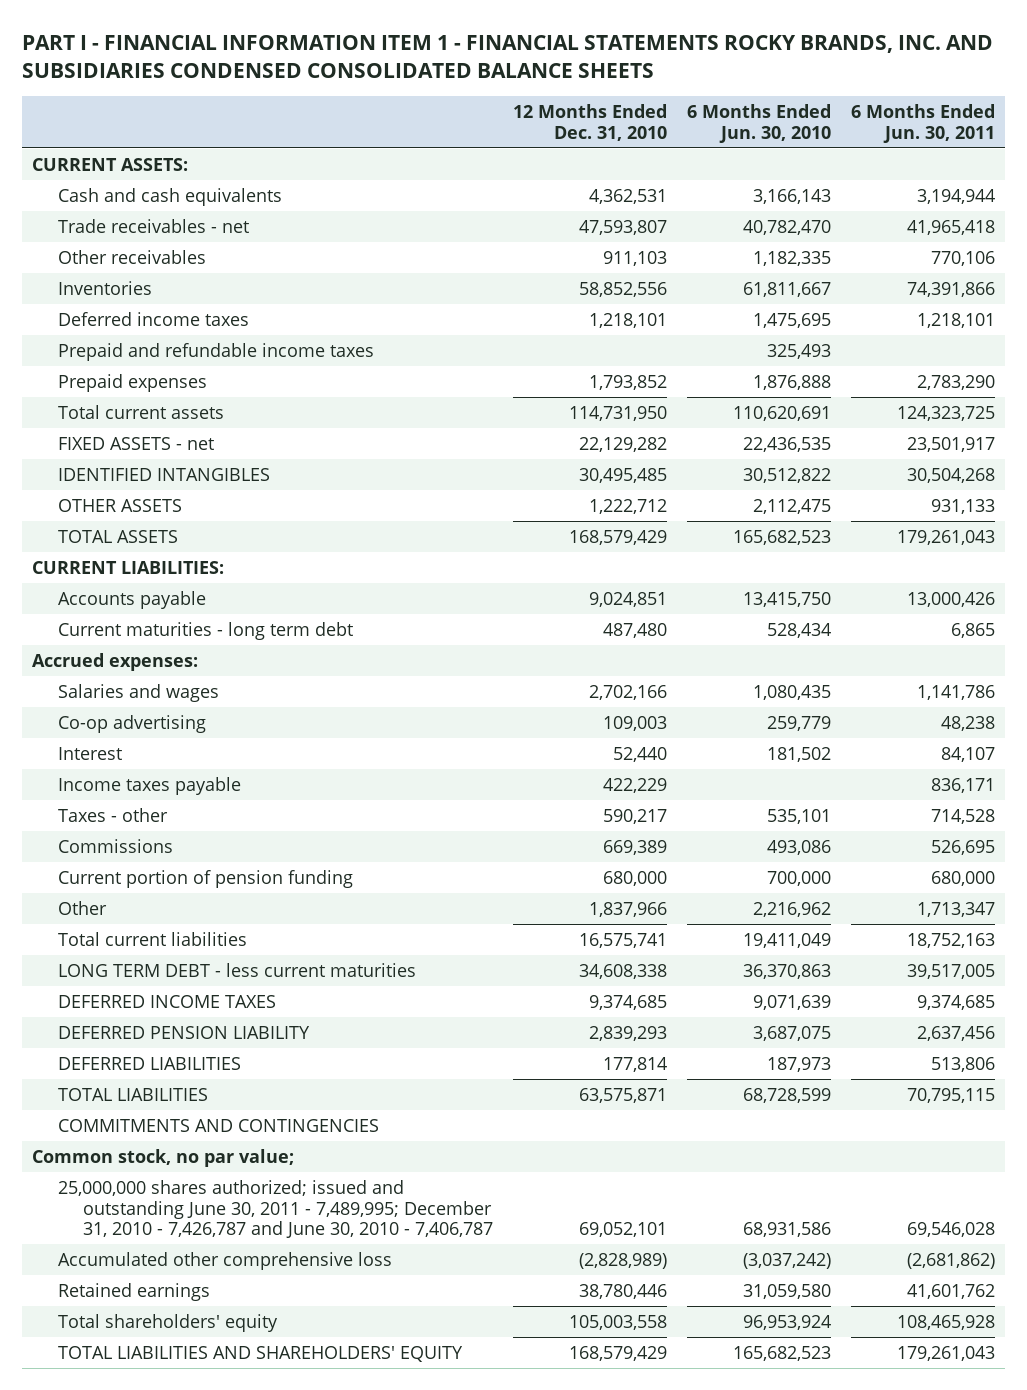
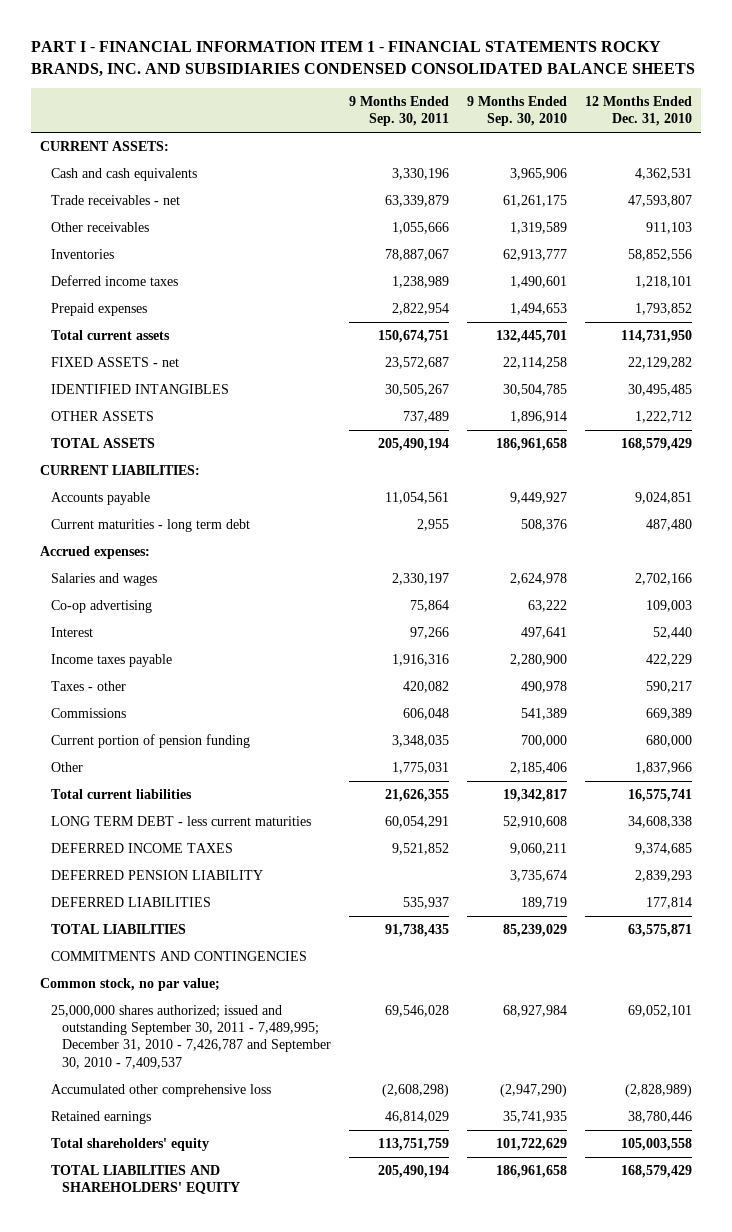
- | 12 Months Ended Dec. 31, 2010 | 6 Months Ended Jun. 30, 2010 | 6 Months Ended Jun. 30, 2011
+ | 9 Months Ended Sep. 30, 2011 | 9 Months Ended Sep. 30, 2010 | 12 Months Ended Dec. 31, 2010
- Prepaid and refundable income taxes | | 325,493 |
- 25,000,000 shares authorized; issued and outstanding June 30, 2011 - 7,489,995; December 31, 2010 - 7,426,787 and June 30, 2010 - 7,406,787 | 69,052,101 | 68,931,586 | 69,546,028
+ 25,000,000 shares authorized; issued and outstanding September 30, 2011 - 7,489,995; December 31, 2010 - 7,426,787 and September 30, 2010 - 7,409,537 | 69,546,028 | 68,927,984 | 69,052,101

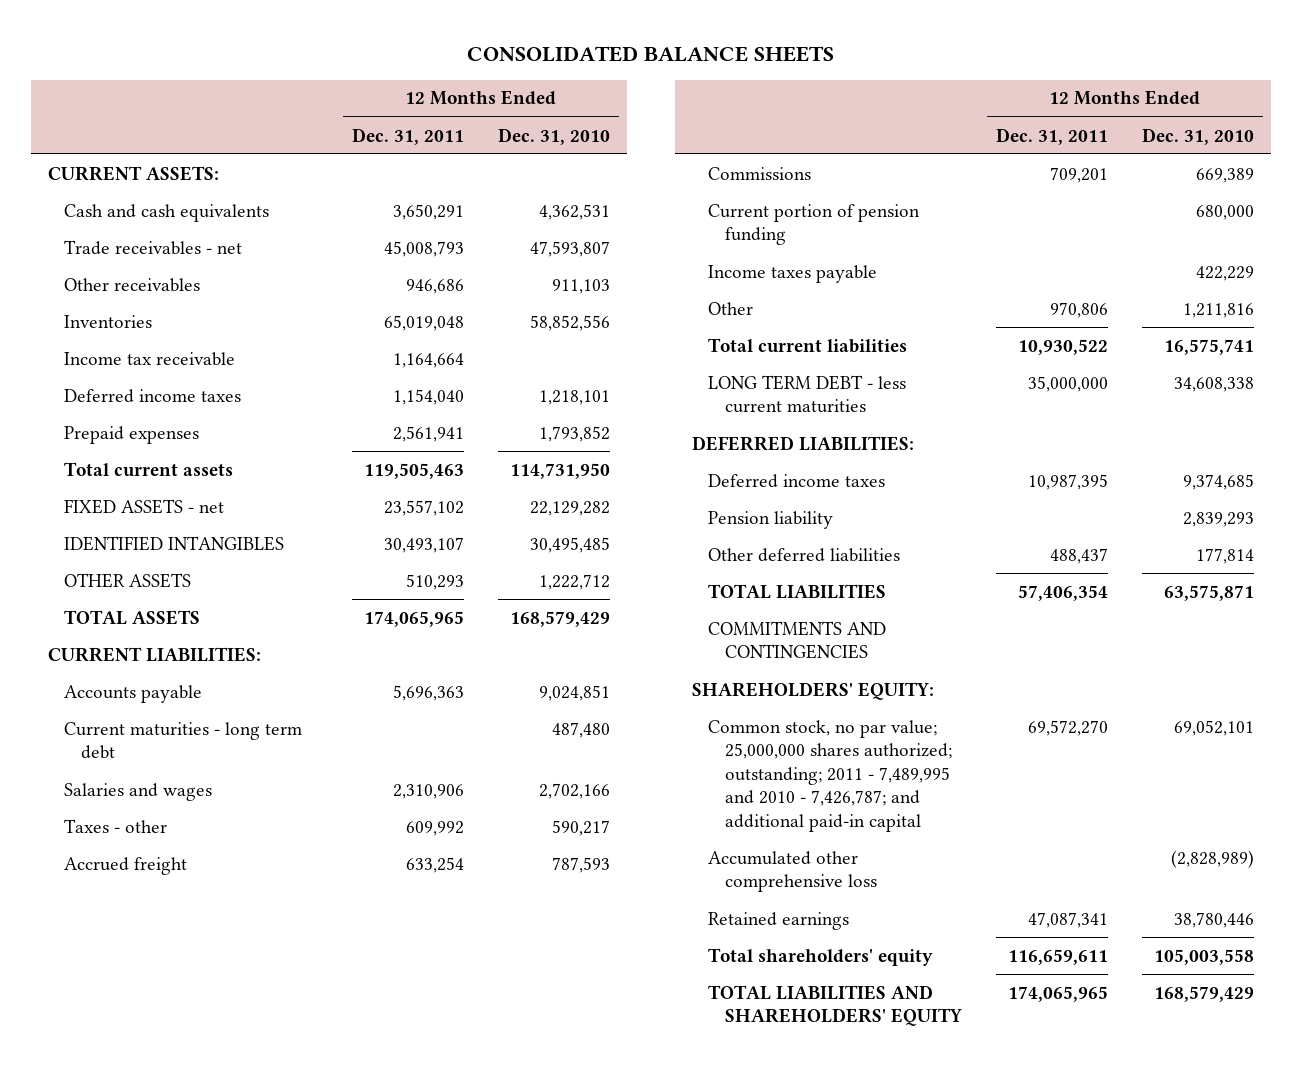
- PART I - FINANCIAL INFORMATION ITEM 1 - FINANCIAL STATEMENTS ROCKY BRANDS, INC. AND SUBSIDIARIES CONDENSED CONSOLIDATED BALANCE SHEETS
+ CONSOLIDATED BALANCE SHEETS
- | 9 Months Ended Sep. 30, 2011 | 9 Months Ended Sep. 30, 2010 | 12 Months Ended Dec. 31, 2010
+ | 12 Months Ended Dec. 31, 2011 | 12 Months Ended Dec. 31, 2010
+ Income tax receivable | 1,164,664 |
- Accrued expenses:
- Co-op advertising | 75,864 | 63,222 | 109,003
- Interest | 97,266 | 497,641 | 52,440
+ Accrued freight | 633,254 | 787,593
- Other | 1,775,031 | 2,185,406 | 1,837,966
moved down: Income taxes payable | | 422,229
+ Other | 970,806 | 1,211,816
- DEFERRED INCOME TAXES | 9,521,852 | 9,060,211 | 9,374,685
- DEFERRED PENSION LIABILITY | | 3,735,674 | 2,839,293
- DEFERRED LIABILITIES | 535,937 | 189,719 | 177,814
+ DEFERRED LIABILITIES:
+ Deferred income taxes | 10,987,395 | 9,374,685
+ Pension liability | | 2,839,293
+ Other deferred liabilities | 488,437 | 177,814
- Common stock, no par value;
- 25,000,000 shares authorized; issued and outstanding September 30, 2011 - 7,489,995; December 31, 2010 - 7,426,787 and September 30, 2010 - 7,409,537 | 69,546,028 | 68,927,984 | 69,052,101
+ SHAREHOLDERS' EQUITY:
+ Common stock, no par value; 25,000,000 shares authorized; outstanding; 2011 - 7,489,995 and 2010 - 7,426,787; and additional paid-in capital | 69,572,270 | 69,052,101

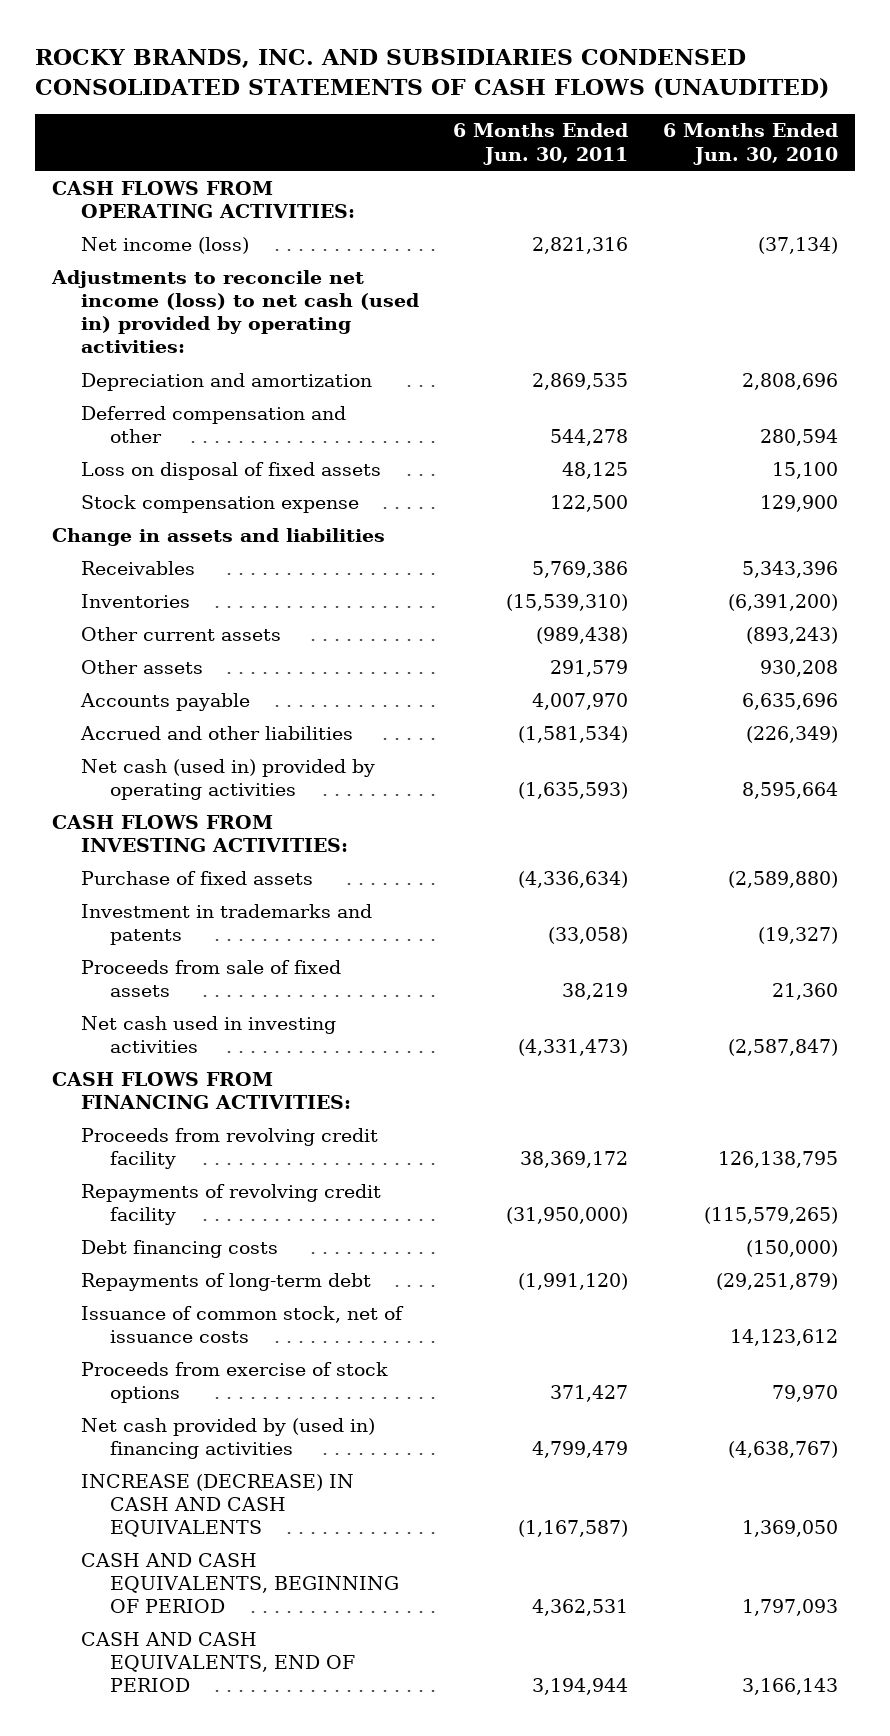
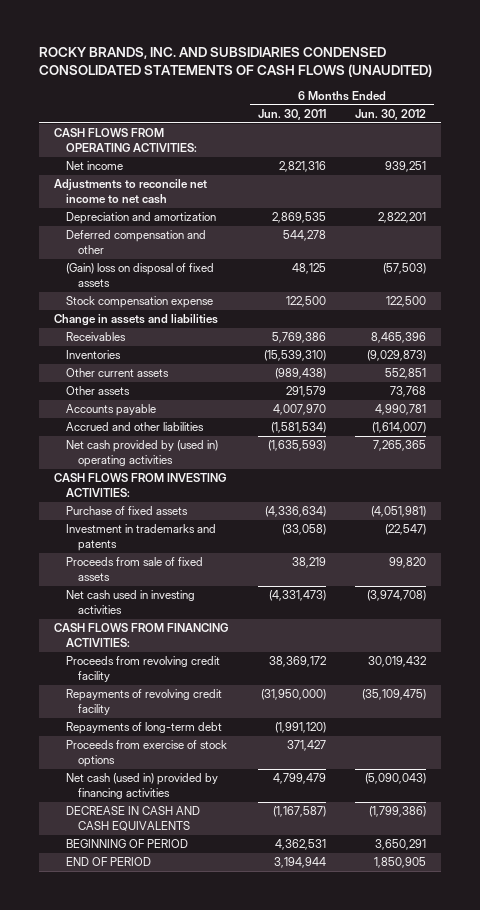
- | 6 Months Ended Jun. 30, 2011 | 6 Months Ended Jun. 30, 2010
+ | 6 Months Ended Jun. 30, 2011 | 6 Months Ended Jun. 30, 2012
- Net income (loss) | 2,821,316 | (37,134)
- Adjustments to reconcile net income (loss) to net cash (used in) provided by operating activities:
+ Net income | 2,821,316 | 939,251
+ Adjustments to reconcile net income to net cash
- Loss on disposal of fixed assets | 48,125 | 15,100
+ (Gain) loss on disposal of fixed assets | 48,125 | (57,503)
- Net cash (used in) provided by operating activities | (1,635,593) | 8,595,664
+ Net cash provided by (used in) operating activities | (1,635,593) | 7,265,365
- Debt financing costs | | (150,000)
- Issuance of common stock, net of issuance costs | | 14,123,612
- Net cash provided by (used in) financing activities | 4,799,479 | (4,638,767)
- INCREASE (DECREASE) IN CASH AND CASH EQUIVALENTS | (1,167,587) | 1,369,050
- CASH AND CASH EQUIVALENTS, BEGINNING OF PERIOD | 4,362,531 | 1,797,093
- CASH AND CASH EQUIVALENTS, END OF PERIOD | 3,194,944 | 3,166,143
+ Net cash (used in) provided by financing activities | 4,799,479 | (5,090,043)
+ DECREASE IN CASH AND CASH EQUIVALENTS | (1,167,587) | (1,799,386)
+ BEGINNING OF PERIOD | 4,362,531 | 3,650,291
+ END OF PERIOD | 3,194,944 | 1,850,905

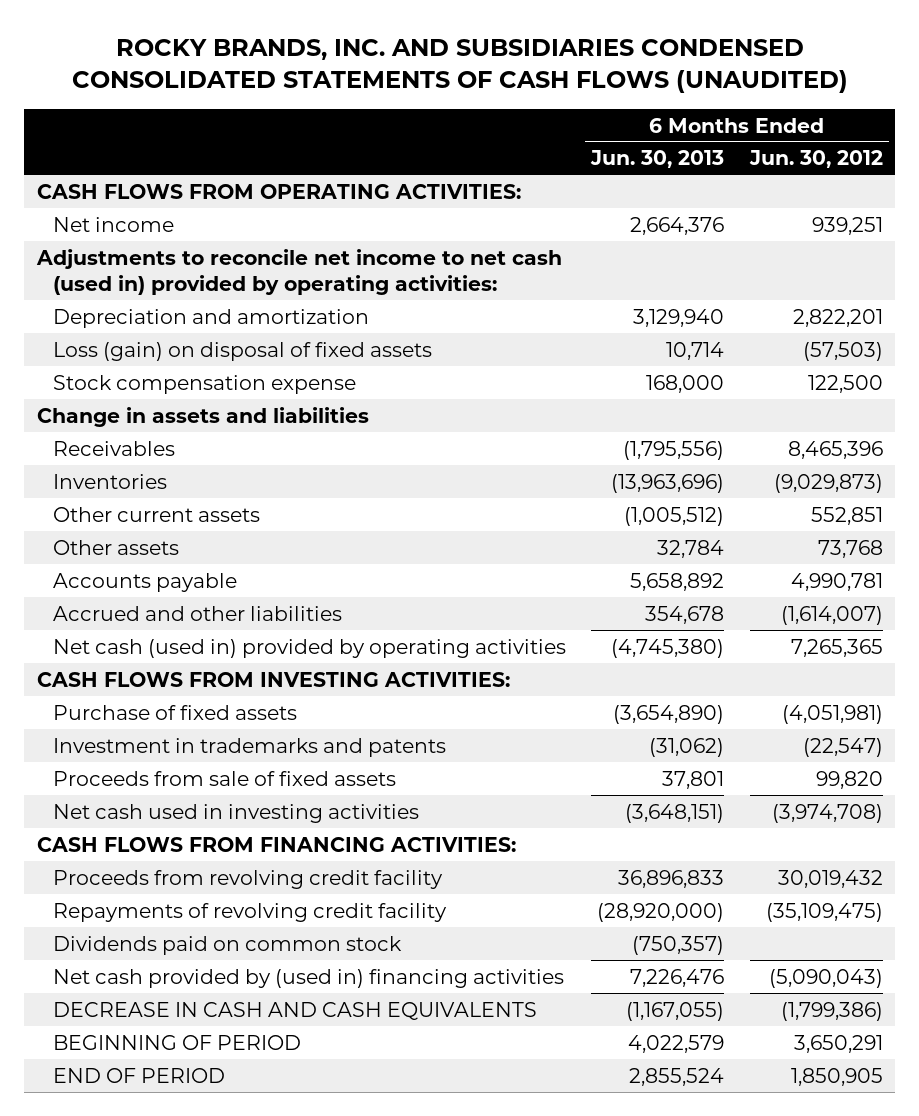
- | 6 Months Ended Jun. 30, 2011 | 6 Months Ended Jun. 30, 2012
+ | 6 Months Ended Jun. 30, 2013 | 6 Months Ended Jun. 30, 2012
- Adjustments to reconcile net income to net cash
+ Adjustments to reconcile net income to net cash (used in) provided by operating activities:
- Deferred compensation and other | 544,278 |
- (Gain) loss on disposal of fixed assets | 48,125 | (57,503)
+ Loss (gain) on disposal of fixed assets | 10,714 | (57,503)
- Net cash provided by (used in) operating activities | (1,635,593) | 7,265,365
+ Net cash (used in) provided by operating activities | (4,745,380) | 7,265,365
- Repayments of long-term debt | (1,991,120) |
- Proceeds from exercise of stock options | 371,427 |
- Net cash (used in) provided by financing activities | 4,799,479 | (5,090,043)
+ Dividends paid on common stock | (750,357) |
+ Net cash provided by (used in) financing activities | 7,226,476 | (5,090,043)

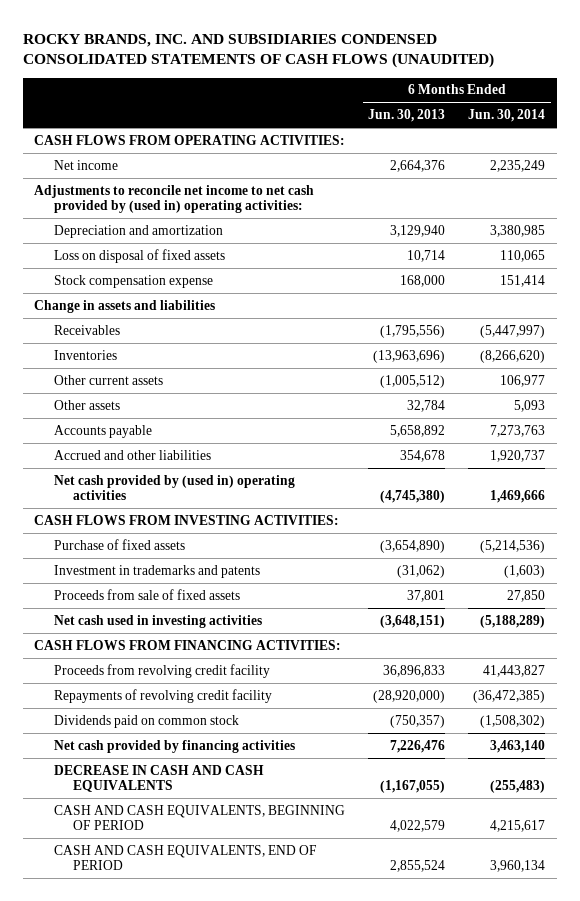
- | 6 Months Ended Jun. 30, 2013 | 6 Months Ended Jun. 30, 2012
+ | 6 Months Ended Jun. 30, 2013 | 6 Months Ended Jun. 30, 2014
- Adjustments to reconcile net income to net cash (used in) provided by operating activities:
+ Adjustments to reconcile net income to net cash provided by (used in) operating activities:
- Loss (gain) on disposal of fixed assets | 10,714 | (57,503)
+ Loss on disposal of fixed assets | 10,714 | 110,065
- Net cash (used in) provided by operating activities | (4,745,380) | 7,265,365
+ Net cash provided by (used in) operating activities | (4,745,380) | 1,469,666
- Net cash provided by (used in) financing activities | 7,226,476 | (5,090,043)
+ Net cash provided by financing activities | 7,226,476 | 3,463,140
- BEGINNING OF PERIOD | 4,022,579 | 3,650,291
- END OF PERIOD | 2,855,524 | 1,850,905
+ CASH AND CASH EQUIVALENTS, BEGINNING OF PERIOD | 4,022,579 | 4,215,617
+ CASH AND CASH EQUIVALENTS, END OF PERIOD | 2,855,524 | 3,960,134

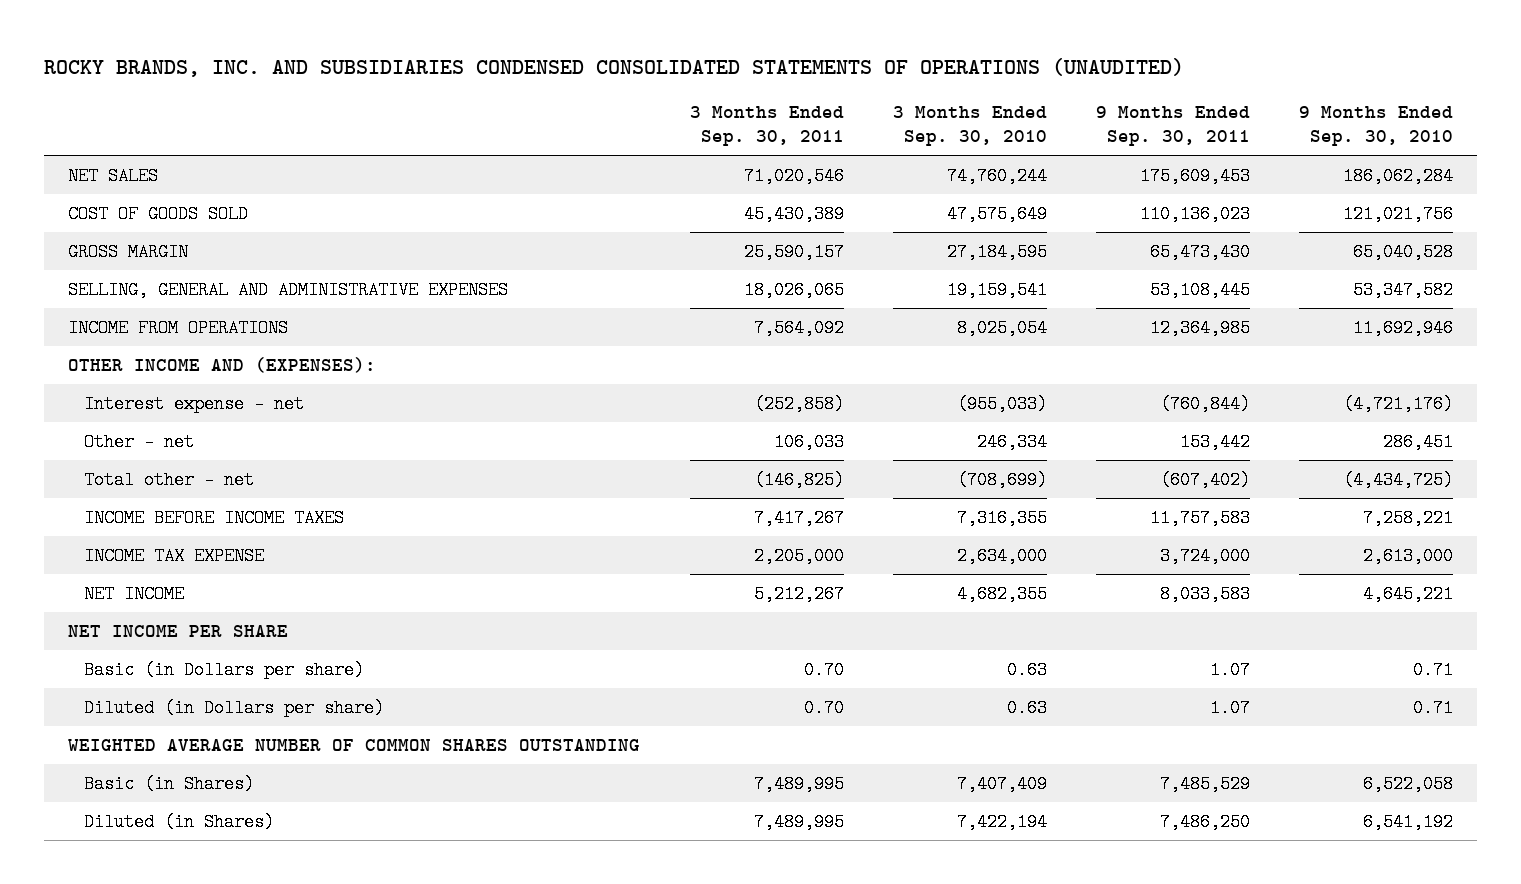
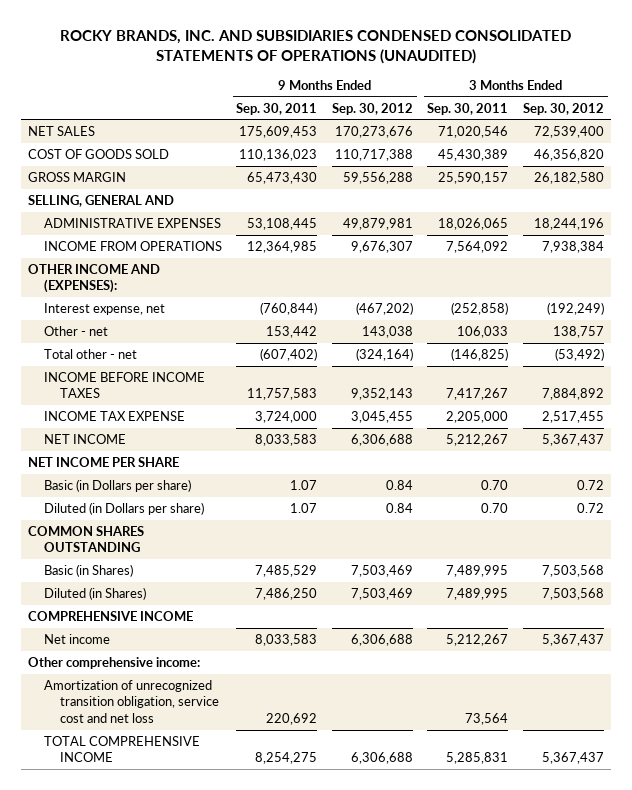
- | 3 Months Ended Sep. 30, 2011 | 3 Months Ended Sep. 30, 2010 | 9 Months Ended Sep. 30, 2011 | 9 Months Ended Sep. 30, 2010
+ | 9 Months Ended Sep. 30, 2011 | 9 Months Ended Sep. 30, 2012 | 3 Months Ended Sep. 30, 2011 | 3 Months Ended Sep. 30, 2012
- SELLING, GENERAL AND ADMINISTRATIVE EXPENSES | 18,026,065 | 19,159,541 | 53,108,445 | 53,347,582
+ SELLING, GENERAL AND
+ ADMINISTRATIVE EXPENSES | 53,108,445 | 49,879,981 | 18,026,065 | 18,244,196
- Interest expense - net | (252,858) | (955,033) | (760,844) | (4,721,176)
+ Interest expense, net | (760,844) | (467,202) | (252,858) | (192,249)
- WEIGHTED AVERAGE NUMBER OF COMMON SHARES OUTSTANDING
+ COMMON SHARES OUTSTANDING
+ COMPREHENSIVE INCOME
+ Net income | 8,033,583 | 6,306,688 | 5,212,267 | 5,367,437
+ Other comprehensive income:
+ Amortization of unrecognized transition obligation, service cost and net loss | 220,692 | | 73,564 |
+ TOTAL COMPREHENSIVE INCOME | 8,254,275 | 6,306,688 | 5,285,831 | 5,367,437

